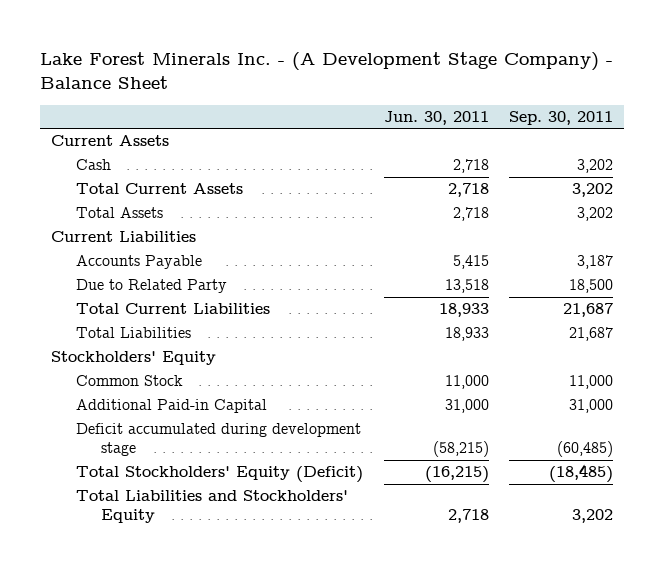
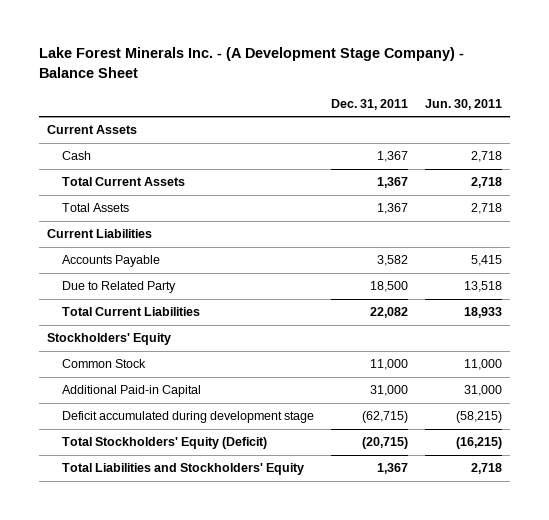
- | Jun. 30, 2011 | Sep. 30, 2011
+ | Dec. 31, 2011 | Jun. 30, 2011
- Total Liabilities | 18,933 | 21,687

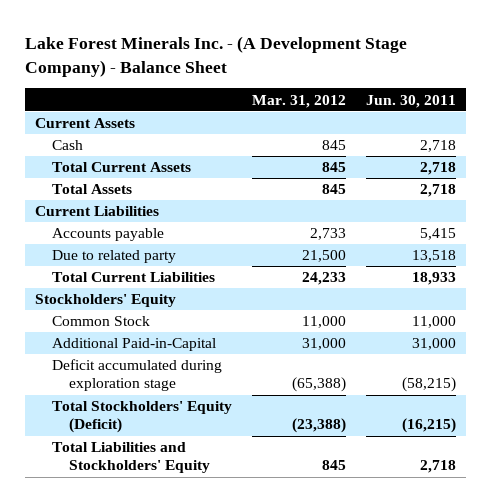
- | Dec. 31, 2011 | Jun. 30, 2011
+ | Mar. 31, 2012 | Jun. 30, 2011
- Accounts Payable | 3,582 | 5,415
- Due to Related Party | 18,500 | 13,518
+ Accounts payable | 2,733 | 5,415
+ Due to related party | 21,500 | 13,518
- Additional Paid-in Capital | 31,000 | 31,000
- Deficit accumulated during development stage | (62,715) | (58,215)
+ Additional Paid-in-Capital | 31,000 | 31,000
+ Deficit accumulated during exploration stage | (65,388) | (58,215)

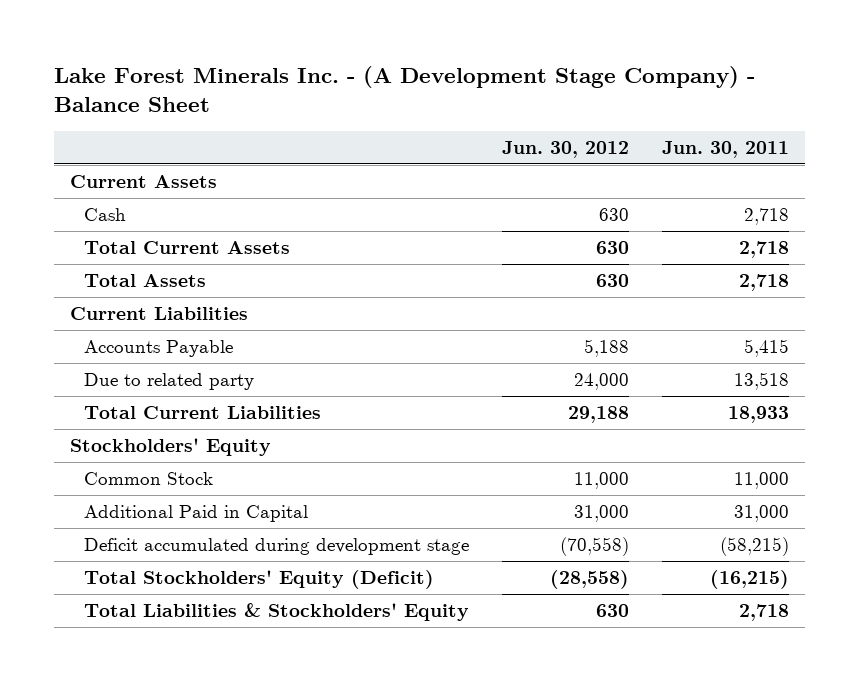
- | Mar. 31, 2012 | Jun. 30, 2011
+ | Jun. 30, 2012 | Jun. 30, 2011
- Accounts payable | 2,733 | 5,415
+ Accounts Payable | 5,188 | 5,415
- Additional Paid-in-Capital | 31,000 | 31,000
- Deficit accumulated during exploration stage | (65,388) | (58,215)
+ Additional Paid in Capital | 31,000 | 31,000
+ Deficit accumulated during development stage | (70,558) | (58,215)
- Total Liabilities and Stockholders' Equity | 845 | 2,718
+ Total Liabilities & Stockholders' Equity | 630 | 2,718

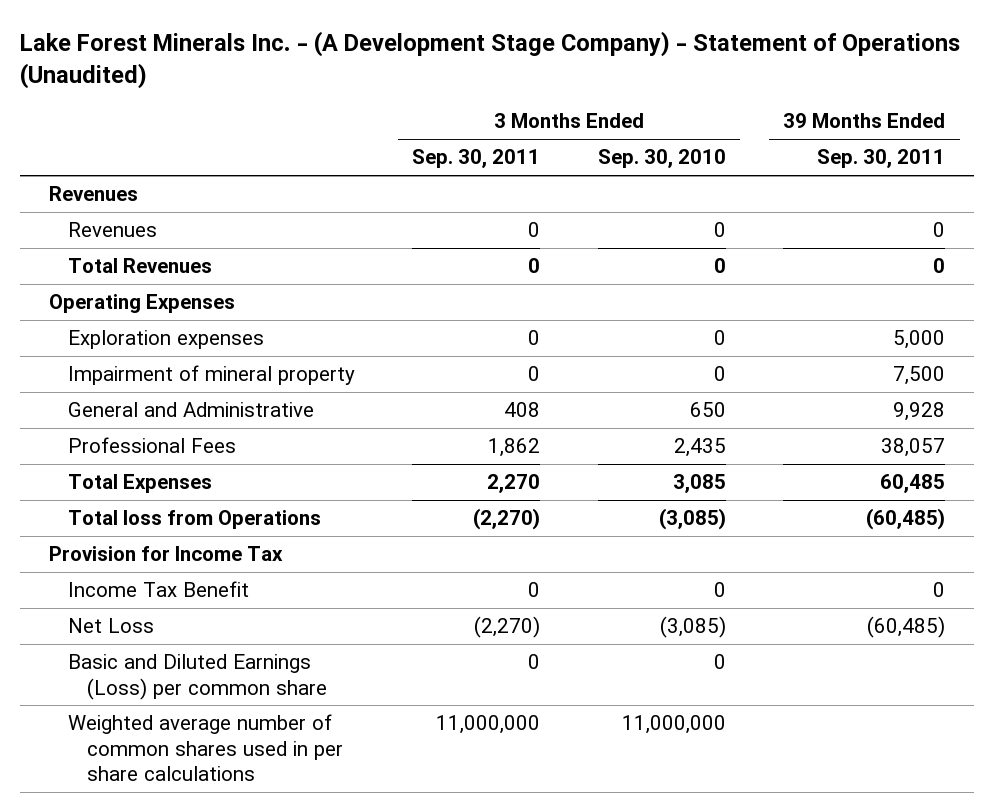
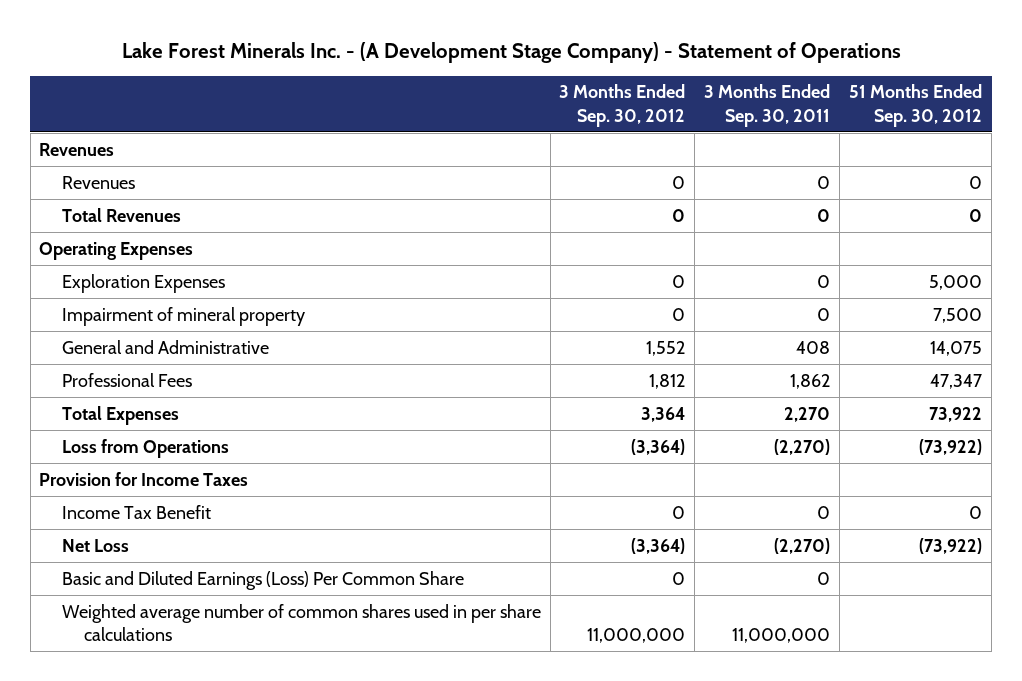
- Lake Forest Minerals Inc. - (A Development Stage Company) - Statement of Operations (Unaudited)
+ Lake Forest Minerals Inc. - (A Development Stage Company) - Statement of Operations
- | 3 Months Ended Sep. 30, 2011 | 3 Months Ended Sep. 30, 2010 | 39 Months Ended Sep. 30, 2011
+ | 3 Months Ended Sep. 30, 2012 | 3 Months Ended Sep. 30, 2011 | 51 Months Ended Sep. 30, 2012
- Exploration expenses | 0 | 0 | 5,000
+ Exploration Expenses | 0 | 0 | 5,000
- Total loss from Operations | (2,270) | (3,085) | (60,485)
- Provision for Income Tax
+ Loss from Operations | (3,364) | (2,270) | (73,922)
+ Provision for Income Taxes
- Basic and Diluted Earnings (Loss) per common share | 0 | 0 |
+ Basic and Diluted Earnings (Loss) Per Common Share | 0 | 0 |

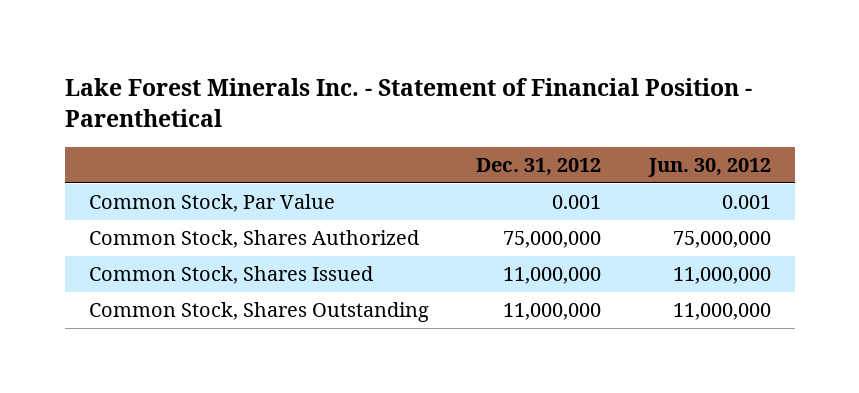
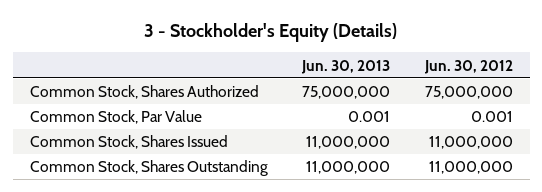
- Lake Forest Minerals Inc. - Statement of Financial Position - Parenthetical
+ 3 - Stockholder's Equity (Details)
- | Dec. 31, 2012 | Jun. 30, 2012
+ | Jun. 30, 2013 | Jun. 30, 2012
moved down: Common Stock, Par Value | 0.001 | 0.001

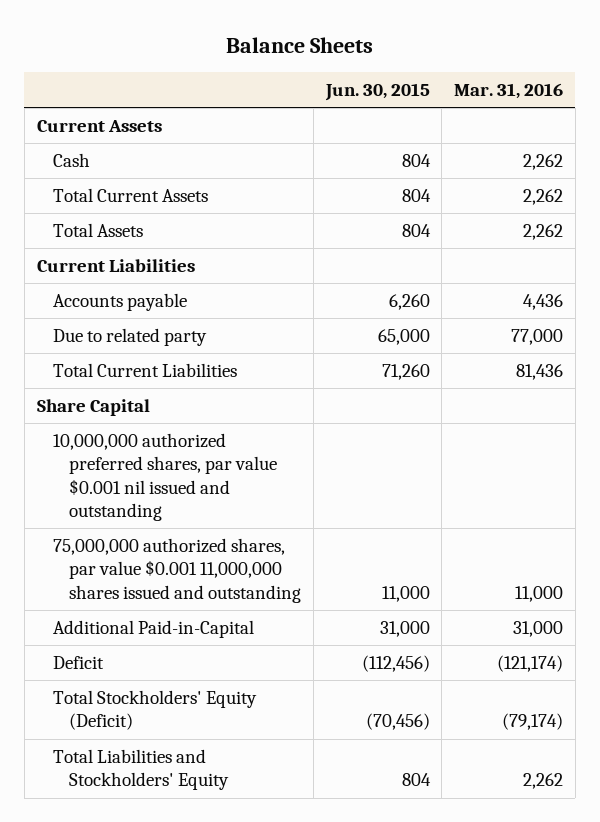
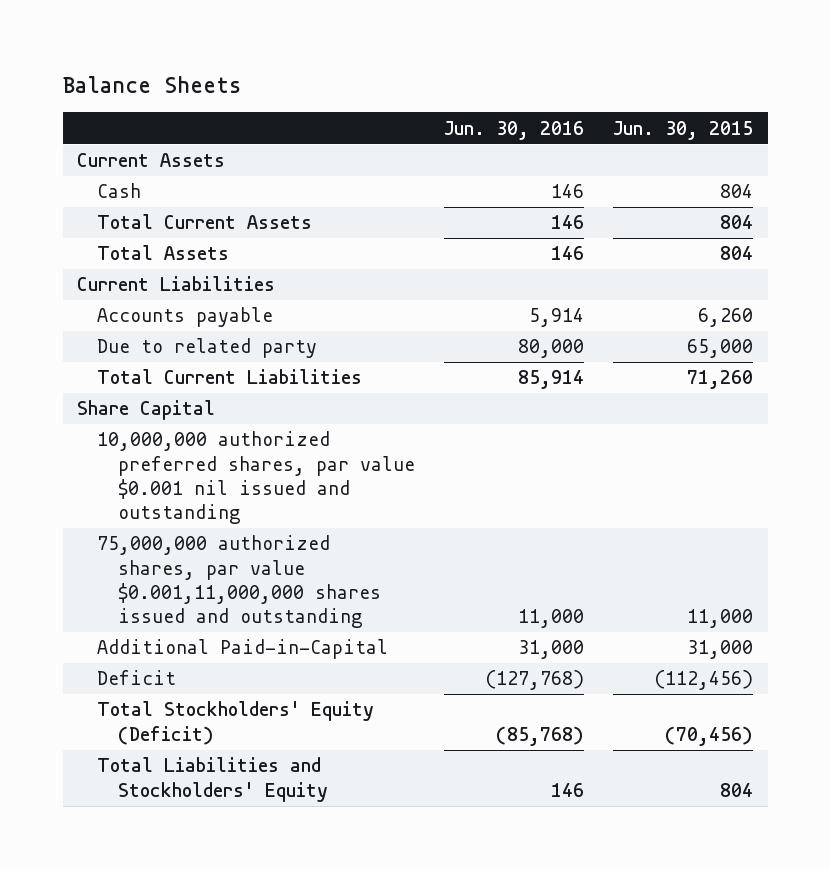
- | Jun. 30, 2015 | Mar. 31, 2016
+ | Jun. 30, 2016 | Jun. 30, 2015
- 75,000,000 authorized shares, par value $0.001 11,000,000 shares issued and outstanding | 11,000 | 11,000
+ 75,000,000 authorized shares, par value $0.001,11,000,000 shares issued and outstanding | 11,000 | 11,000

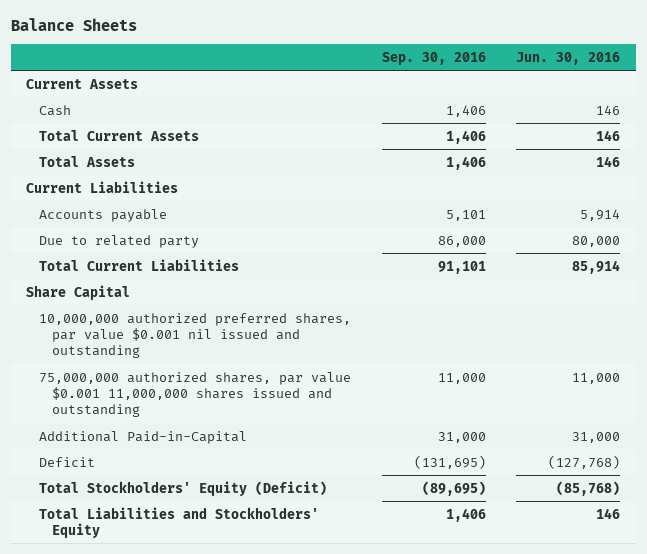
- | Jun. 30, 2016 | Jun. 30, 2015
+ | Sep. 30, 2016 | Jun. 30, 2016
- 75,000,000 authorized shares, par value $0.001,11,000,000 shares issued and outstanding | 11,000 | 11,000
+ 75,000,000 authorized shares, par value $0.001 11,000,000 shares issued and outstanding | 11,000 | 11,000

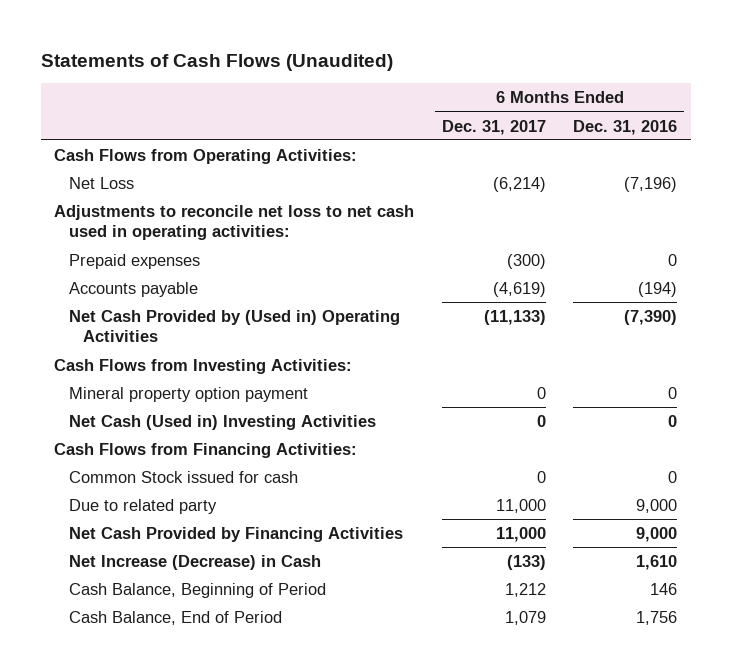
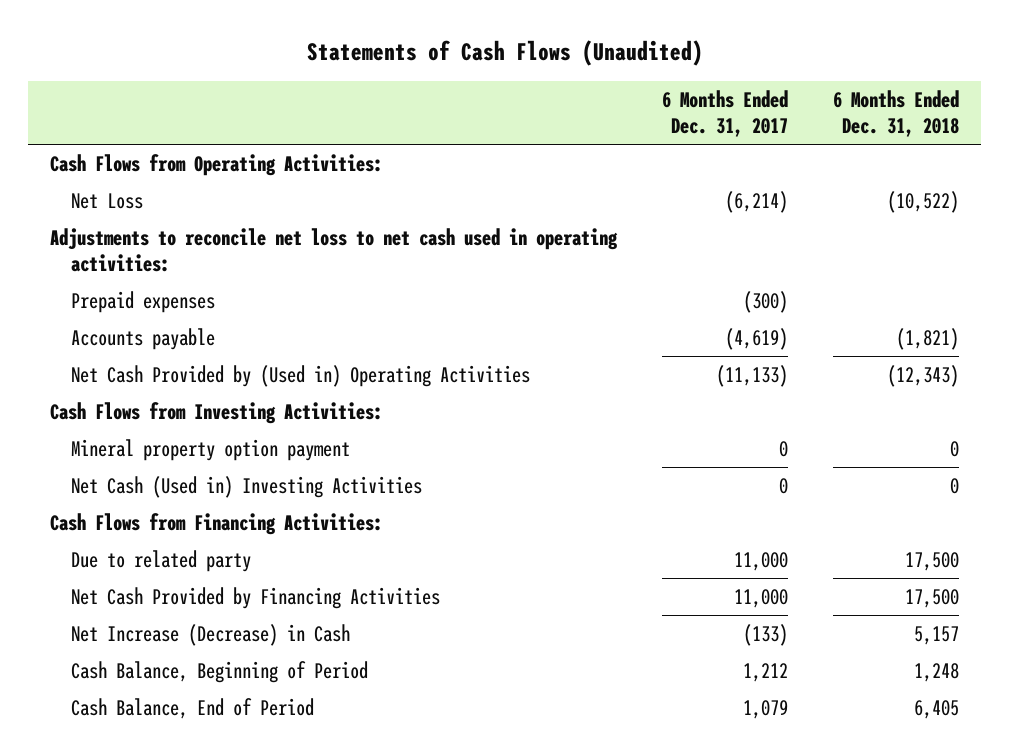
- | 6 Months Ended Dec. 31, 2017 | 6 Months Ended Dec. 31, 2016
+ | 6 Months Ended Dec. 31, 2017 | 6 Months Ended Dec. 31, 2018
- Common Stock issued for cash | 0 | 0

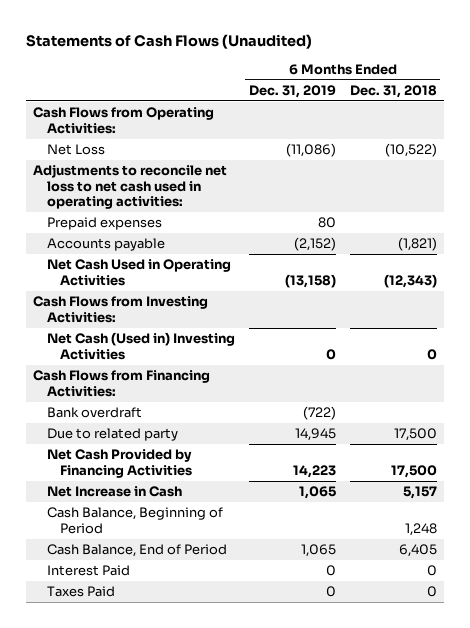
- | 6 Months Ended Dec. 31, 2017 | 6 Months Ended Dec. 31, 2018
+ | 6 Months Ended Dec. 31, 2019 | 6 Months Ended Dec. 31, 2018
- Net Cash Provided by (Used in) Operating Activities | (11,133) | (12,343)
+ Net Cash Used in Operating Activities | (13,158) | (12,343)
- Mineral property option payment | 0 | 0
+ Bank overdraft | (722) |
- Net Increase (Decrease) in Cash | (133) | 5,157
+ Net Increase in Cash | 1,065 | 5,157
+ Interest Paid | 0 | 0
+ Taxes Paid | 0 | 0

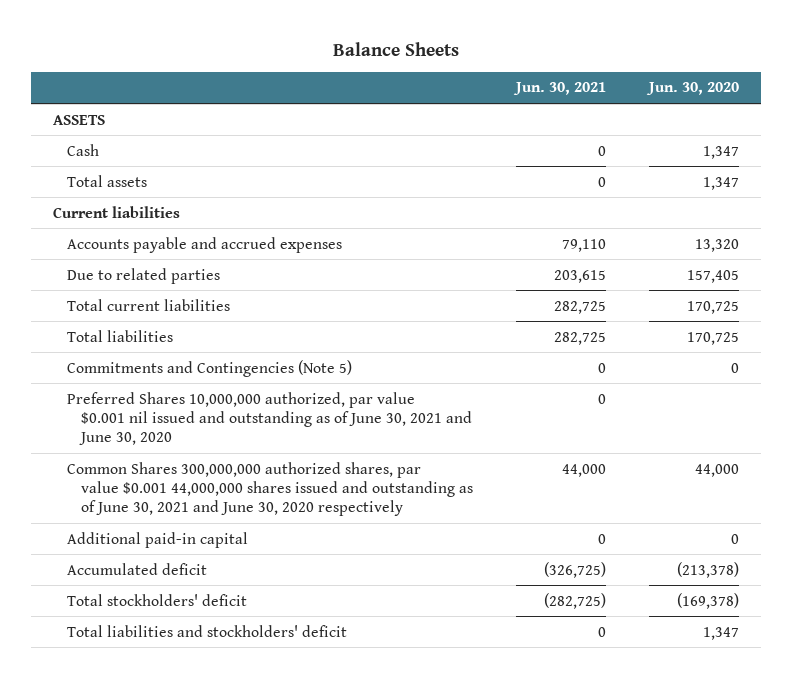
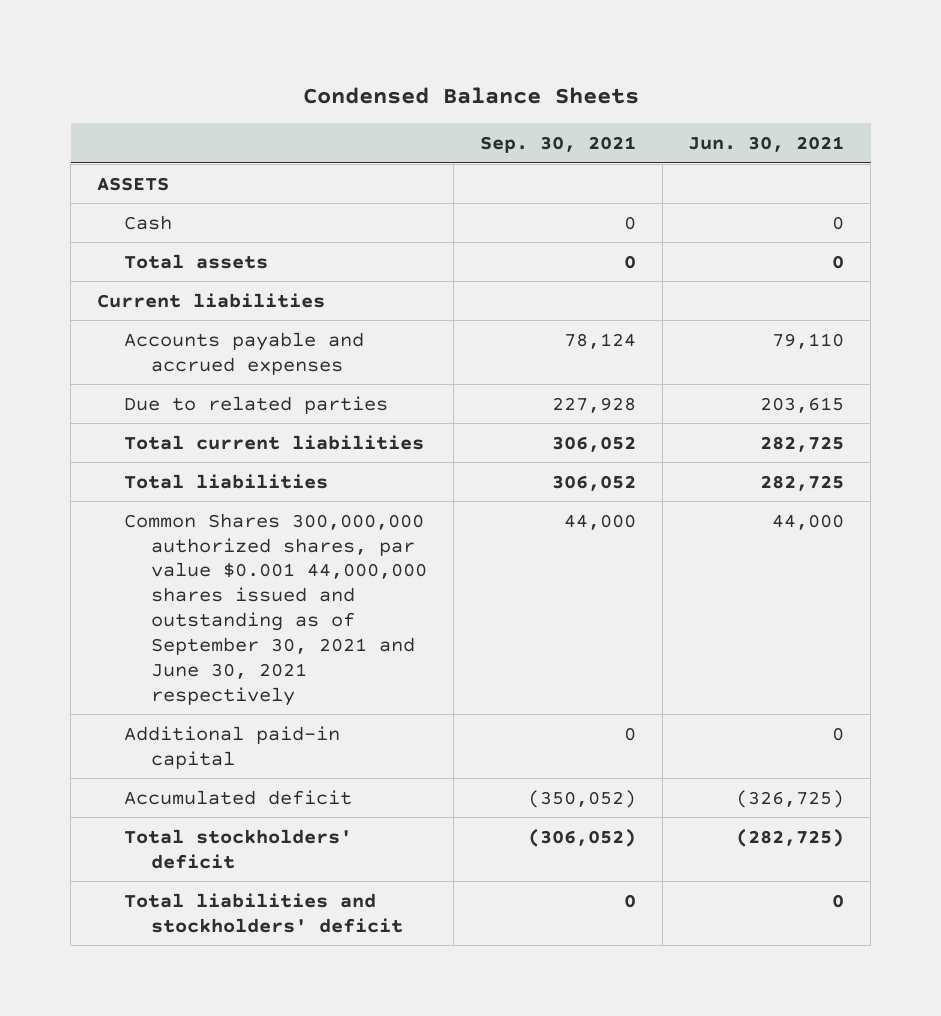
- Balance Sheets
+ Condensed Balance Sheets
- | Jun. 30, 2021 | Jun. 30, 2020
+ | Sep. 30, 2021 | Jun. 30, 2021
- Commitments and Contingencies (Note 5) | 0 | 0
- Preferred Shares 10,000,000 authorized, par value $0.001 nil issued and outstanding as of June 30, 2021 and June 30, 2020 | 0 |
- Common Shares 300,000,000 authorized shares, par value $0.001 44,000,000 shares issued and outstanding as of June 30, 2021 and June 30, 2020 respectively | 44,000 | 44,000
+ Common Shares 300,000,000 authorized shares, par value $0.001 44,000,000 shares issued and outstanding as of September 30, 2021 and June 30, 2021 respectively | 44,000 | 44,000

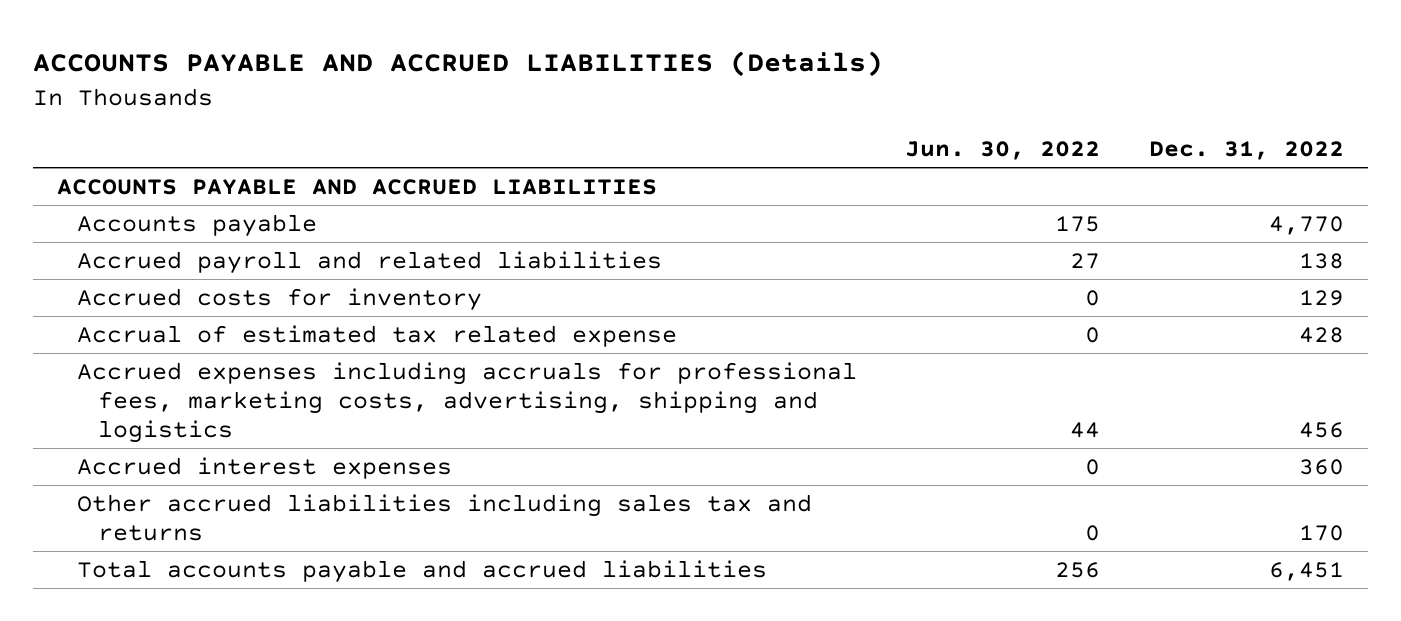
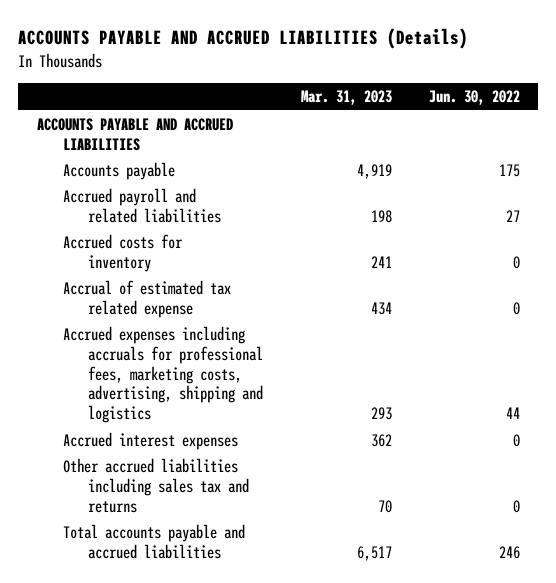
- | Jun. 30, 2022 | Dec. 31, 2022
+ | Mar. 31, 2023 | Jun. 30, 2022
- Total accounts payable and accrued liabilities | 256 | 6,451
+ Total accounts payable and accrued liabilities | 6,517 | 246

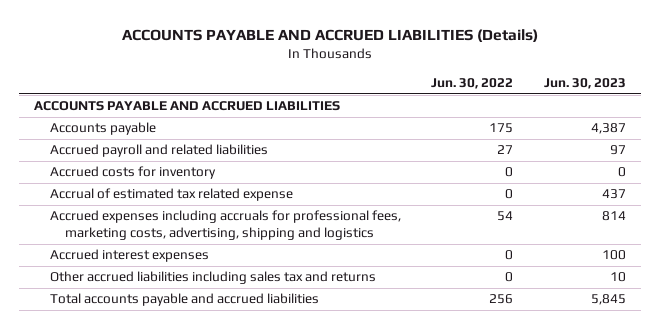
- | Mar. 31, 2023 | Jun. 30, 2022
+ | Jun. 30, 2022 | Jun. 30, 2023
- Accrued expenses including accruals for professional fees, marketing costs, advertising, shipping and logistics | 293 | 44
+ Accrued expenses including accruals for professional fees, marketing costs, advertising, shipping and logistics | 54 | 814
- Total accounts payable and accrued liabilities | 6,517 | 246
+ Total accounts payable and accrued liabilities | 256 | 5,845

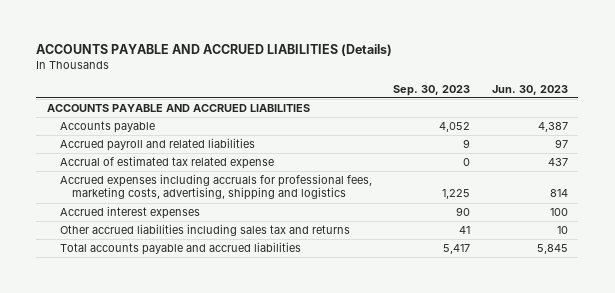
- | Jun. 30, 2022 | Jun. 30, 2023
+ | Sep. 30, 2023 | Jun. 30, 2023
- Accrued costs for inventory | 0 | 0

